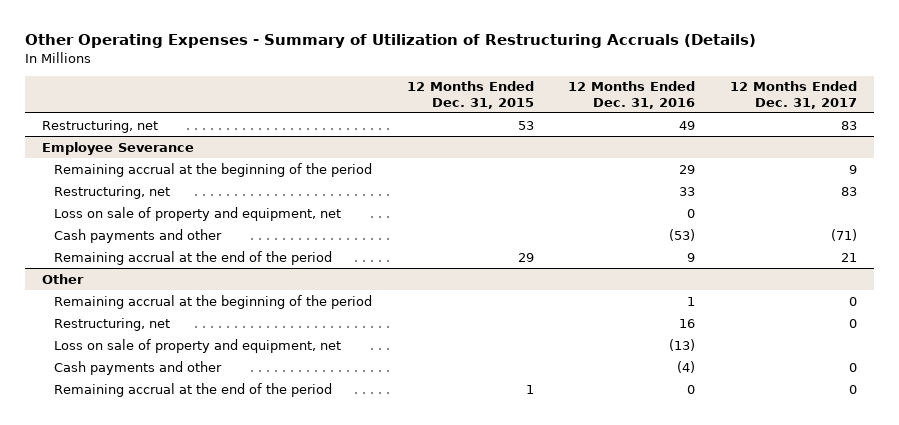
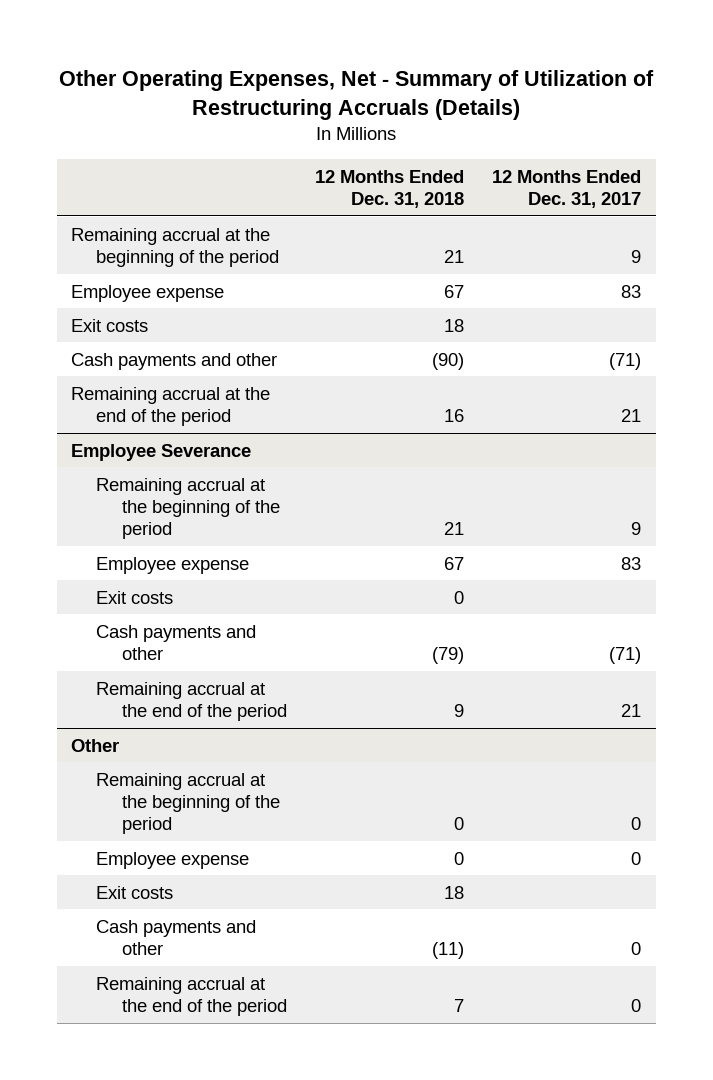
- Other Operating Expenses - Summary of Utilization of Restructuring Accruals (Details)
+ Other Operating Expenses, Net - Summary of Utilization of Restructuring Accruals (Details)
- | 12 Months Ended Dec. 31, 2015 | 12 Months Ended Dec. 31, 2016 | 12 Months Ended Dec. 31, 2017
+ | 12 Months Ended Dec. 31, 2018 | 12 Months Ended Dec. 31, 2017
- Restructuring, net | 53 | 49 | 83
+ Remaining accrual at the beginning of the period | 21 | 9
+ Employee expense | 67 | 83
+ Exit costs | 18 |
+ Cash payments and other | (90) | (71)
+ Remaining accrual at the end of the period | 16 | 21
@ Employee Severance
- Restructuring, net | | 33 | 83
- Loss on sale of property and equipment, net | | 0 |
+ Employee expense | 67 | 83
+ Exit costs | 0 |
@ Other
- Restructuring, net | | 16 | 0
- Loss on sale of property and equipment, net | | (13) |
+ Employee expense | 0 | 0
+ Exit costs | 18 |

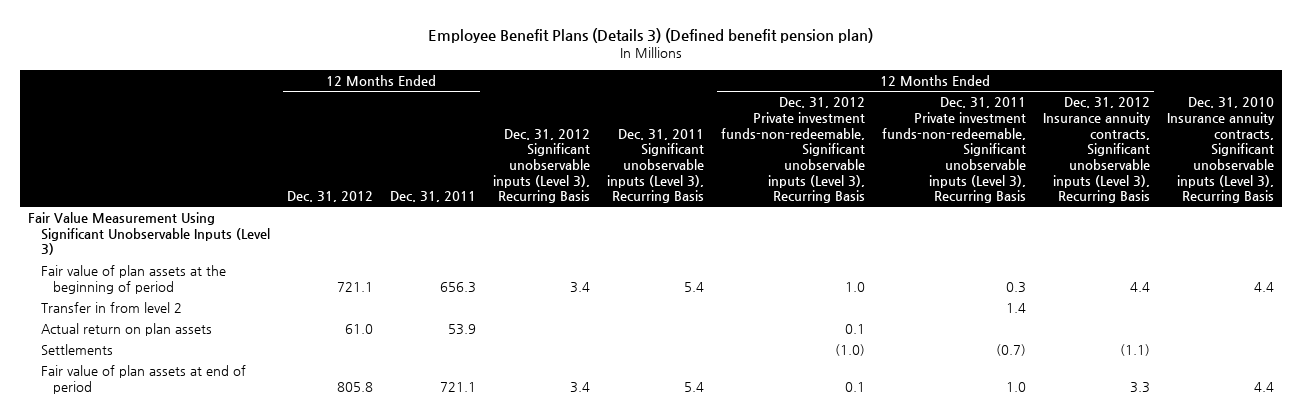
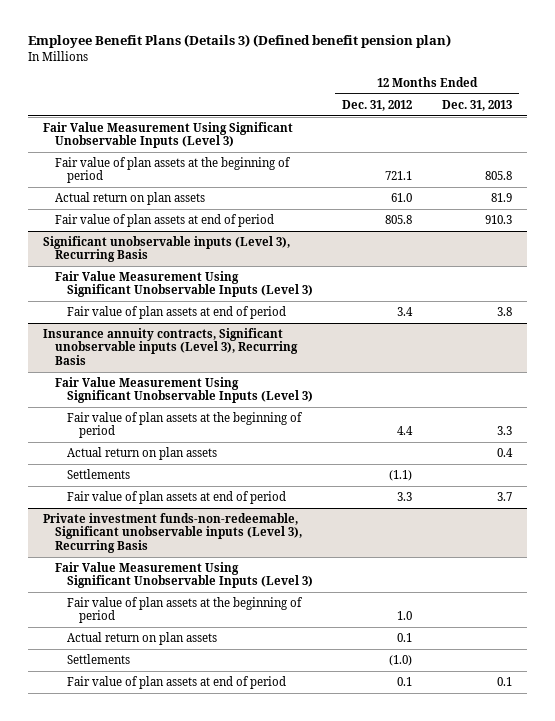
- | 12 Months Ended Dec. 31, 2012 | 12 Months Ended Dec. 31, 2011 | Dec. 31, 2012 Significant unobservable inputs (Level 3), Recurring Basis | Dec. 31, 2011 Significant unobservable inputs (Level 3), Recurring Basis | 12 Months Ended Dec. 31, 2012 Private investment funds-non-redeemable, Significant unobservable inputs (Level 3), Recurring Basis | 12 Months Ended Dec. 31, 2011 Private investment funds-non-redeemable, Significant unobservable inputs (Level 3), Recurring Basis | 12 Months Ended Dec. 31, 2012 Insurance annuity contracts, Significant unobservable inputs (Level 3), Recurring Basis | Dec. 31, 2010 Insurance annuity contracts, Significant unobservable inputs (Level 3), Recurring Basis
+ | 12 Months Ended Dec. 31, 2012 | 12 Months Ended Dec. 31, 2013
- Transfer in from level 2 | | | | | | 1.4 | |
- Settlements | | | | | (1.0) | (0.7) | (1.1) |
+ Significant unobservable inputs (Level 3), Recurring Basis
+ Fair Value Measurement Using Significant Unobservable Inputs (Level 3)
+ Fair value of plan assets at end of period | 3.4 | 3.8
+ Insurance annuity contracts, Significant unobservable inputs (Level 3), Recurring Basis
+ Fair Value Measurement Using Significant Unobservable Inputs (Level 3)
+ Fair value of plan assets at the beginning of period | 4.4 | 3.3
+ Actual return on plan assets | | 0.4
+ Settlements | (1.1) |
+ Fair value of plan assets at end of period | 3.3 | 3.7
+ Private investment funds-non-redeemable, Significant unobservable inputs (Level 3), Recurring Basis
+ Fair Value Measurement Using Significant Unobservable Inputs (Level 3)
+ Fair value of plan assets at the beginning of period | 1.0 |
+ Actual return on plan assets | 0.1 |
+ Settlements | (1.0) |
+ Fair value of plan assets at end of period | 0.1 | 0.1

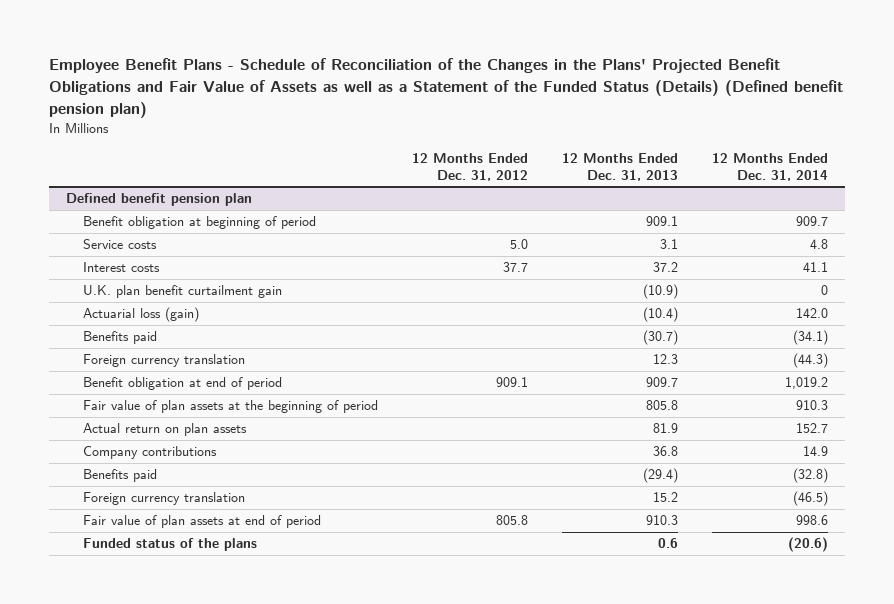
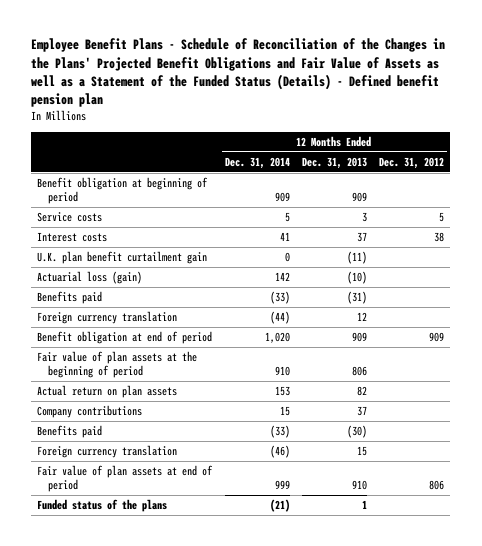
- Employee Benefit Plans - Schedule of Reconciliation of the Changes in the Plans' Projected Benefit Obligations and Fair Value of Assets as well as a Statement of the Funded Status (Details) (Defined benefit pension plan)
+ Employee Benefit Plans - Schedule of Reconciliation of the Changes in the Plans' Projected Benefit Obligations and Fair Value of Assets as well as a Statement of the Funded Status (Details) - Defined benefit pension plan
- | 12 Months Ended Dec. 31, 2012 | 12 Months Ended Dec. 31, 2013 | 12 Months Ended Dec. 31, 2014
+ | 12 Months Ended Dec. 31, 2014 | 12 Months Ended Dec. 31, 2013 | 12 Months Ended Dec. 31, 2012
- Defined benefit pension plan
- Benefit obligation at beginning of period | | 909.1 | 909.7
- Service costs | 5.0 | 3.1 | 4.8
- Interest costs | 37.7 | 37.2 | 41.1
- U.K. plan benefit curtailment gain | | (10.9) | 0
- Actuarial loss (gain) | | (10.4) | 142.0
- Benefits paid | | (30.7) | (34.1)
- Foreign currency translation | | 12.3 | (44.3)
- Benefit obligation at end of period | 909.1 | 909.7 | 1,019.2
- Fair value of plan assets at the beginning of period | | 805.8 | 910.3
- Actual return on plan assets | | 81.9 | 152.7
- Company contributions | | 36.8 | 14.9
- Benefits paid | | (29.4) | (32.8)
- Foreign currency translation | | 15.2 | (46.5)
- Fair value of plan assets at end of period | 805.8 | 910.3 | 998.6
- Funded status of the plans | | 0.6 | (20.6)
+ Benefit obligation at beginning of period | 909 | 909 |
+ Service costs | 5 | 3 | 5
+ Interest costs | 41 | 37 | 38
+ U.K. plan benefit curtailment gain | 0 | (11) |
+ Actuarial loss (gain) | 142 | (10) |
+ Benefits paid | (33) | (31) |
+ Foreign currency translation | (44) | 12 |
+ Benefit obligation at end of period | 1,020 | 909 | 909
+ Fair value of plan assets at the beginning of period | 910 | 806 |
+ Actual return on plan assets | 153 | 82 |
+ Company contributions | 15 | 37 |
+ Benefits paid | (33) | (30) |
+ Foreign currency translation | (46) | 15 |
+ Fair value of plan assets at end of period | 999 | 910 | 806
+ Funded status of the plans | (21) | 1 |

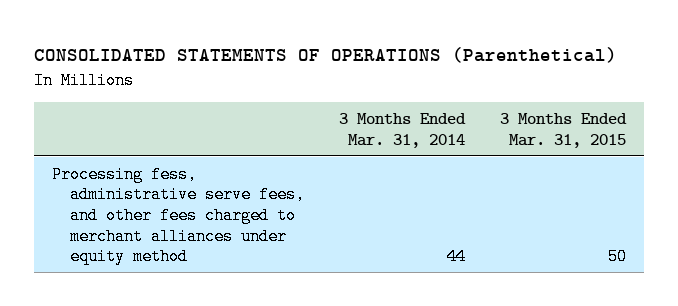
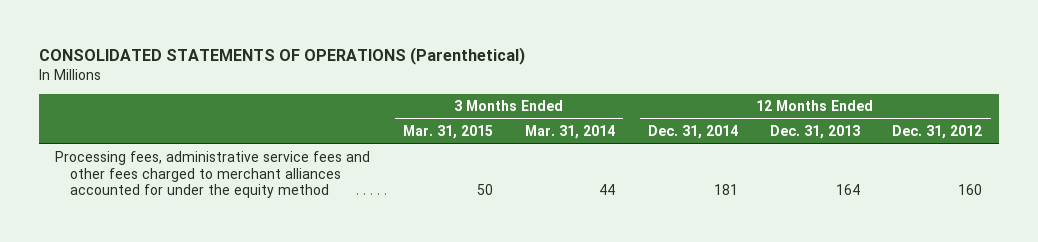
- | 3 Months Ended Mar. 31, 2014 | 3 Months Ended Mar. 31, 2015
+ | 3 Months Ended Mar. 31, 2015 | 3 Months Ended Mar. 31, 2014 | 12 Months Ended Dec. 31, 2014 | 12 Months Ended Dec. 31, 2013 | 12 Months Ended Dec. 31, 2012
- Processing fess, administrative serve fees, and other fees charged to merchant alliances under equity method | 44 | 50
+ Processing fees, administrative service fees and other fees charged to merchant alliances accounted for under the equity method | 50 | 44 | 181 | 164 | 160

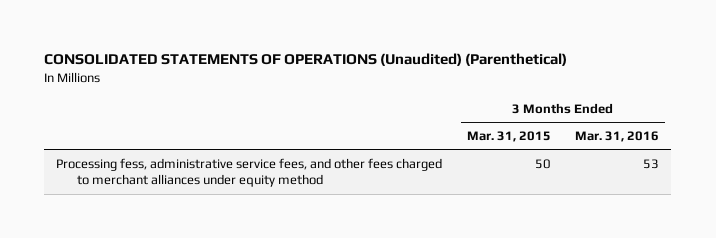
- CONSOLIDATED STATEMENTS OF OPERATIONS (Parenthetical)
+ CONSOLIDATED STATEMENTS OF OPERATIONS (Unaudited) (Parenthetical)
- | 3 Months Ended Mar. 31, 2015 | 3 Months Ended Mar. 31, 2014 | 12 Months Ended Dec. 31, 2014 | 12 Months Ended Dec. 31, 2013 | 12 Months Ended Dec. 31, 2012
+ | 3 Months Ended Mar. 31, 2015 | 3 Months Ended Mar. 31, 2016
- Processing fees, administrative service fees and other fees charged to merchant alliances accounted for under the equity method | 50 | 44 | 181 | 164 | 160
+ Processing fess, administrative service fees, and other fees charged to merchant alliances under equity method | 50 | 53

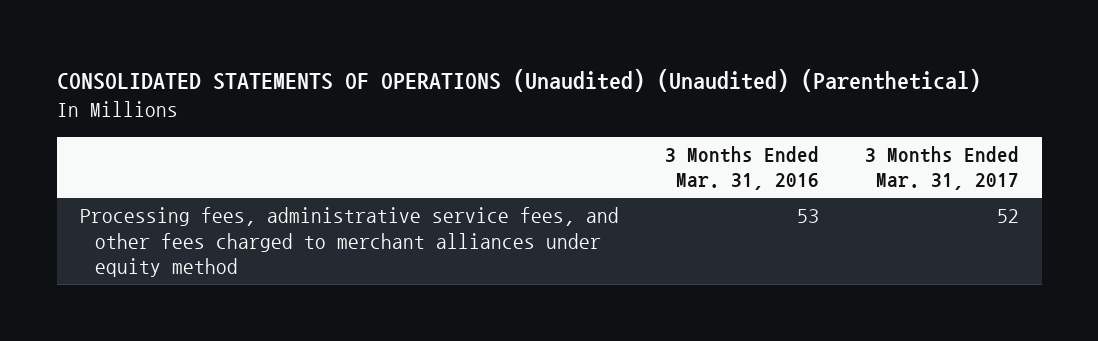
- CONSOLIDATED STATEMENTS OF OPERATIONS (Unaudited) (Parenthetical)
+ CONSOLIDATED STATEMENTS OF OPERATIONS (Unaudited) (Unaudited) (Parenthetical)
- | 3 Months Ended Mar. 31, 2015 | 3 Months Ended Mar. 31, 2016
+ | 3 Months Ended Mar. 31, 2016 | 3 Months Ended Mar. 31, 2017
- Processing fess, administrative service fees, and other fees charged to merchant alliances under equity method | 50 | 53
+ Processing fees, administrative service fees, and other fees charged to merchant alliances under equity method | 53 | 52

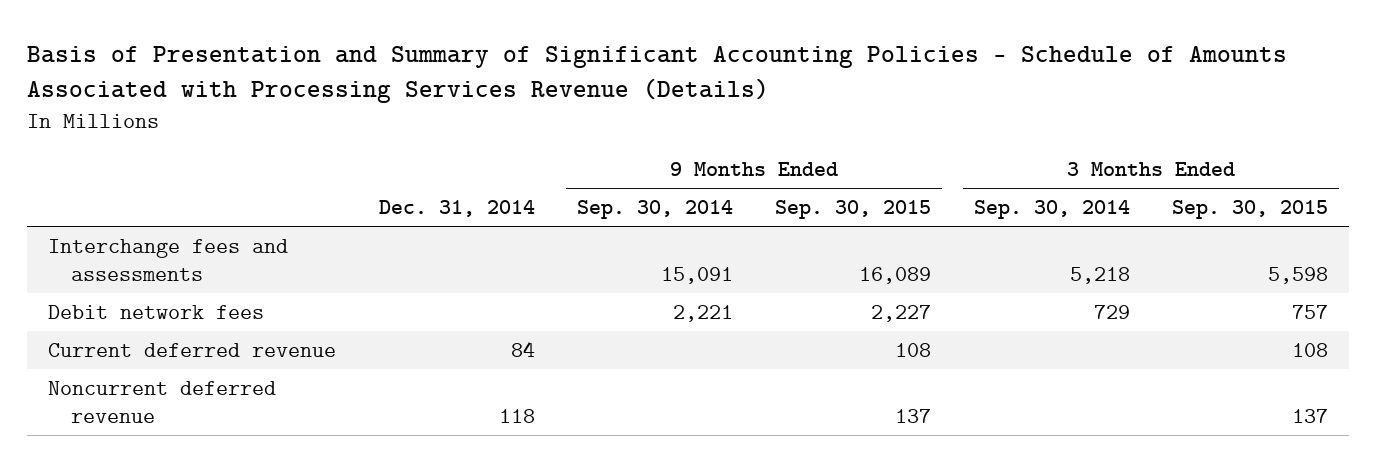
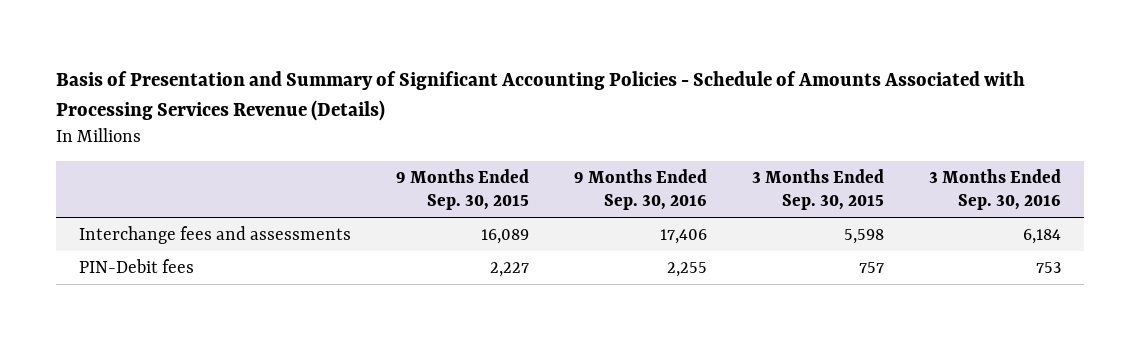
- | Dec. 31, 2014 | 9 Months Ended Sep. 30, 2014 | 9 Months Ended Sep. 30, 2015 | 3 Months Ended Sep. 30, 2014 | 3 Months Ended Sep. 30, 2015
+ | 9 Months Ended Sep. 30, 2015 | 9 Months Ended Sep. 30, 2016 | 3 Months Ended Sep. 30, 2015 | 3 Months Ended Sep. 30, 2016
- Debit network fees | | 2,221 | 2,227 | 729 | 757
- Current deferred revenue | 84 | | 108 | | 108
- Noncurrent deferred revenue | 118 | | 137 | | 137
+ PIN-Debit fees | 2,227 | 2,255 | 757 | 753

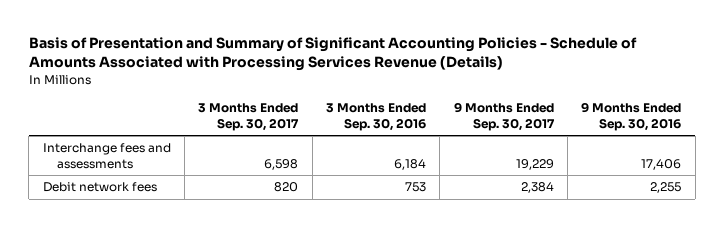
- | 9 Months Ended Sep. 30, 2015 | 9 Months Ended Sep. 30, 2016 | 3 Months Ended Sep. 30, 2015 | 3 Months Ended Sep. 30, 2016
+ | 3 Months Ended Sep. 30, 2017 | 3 Months Ended Sep. 30, 2016 | 9 Months Ended Sep. 30, 2017 | 9 Months Ended Sep. 30, 2016
- PIN-Debit fees | 2,227 | 2,255 | 757 | 753
+ Debit network fees | 820 | 753 | 2,384 | 2,255

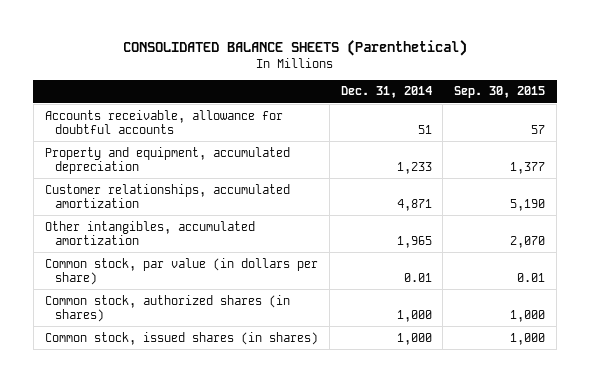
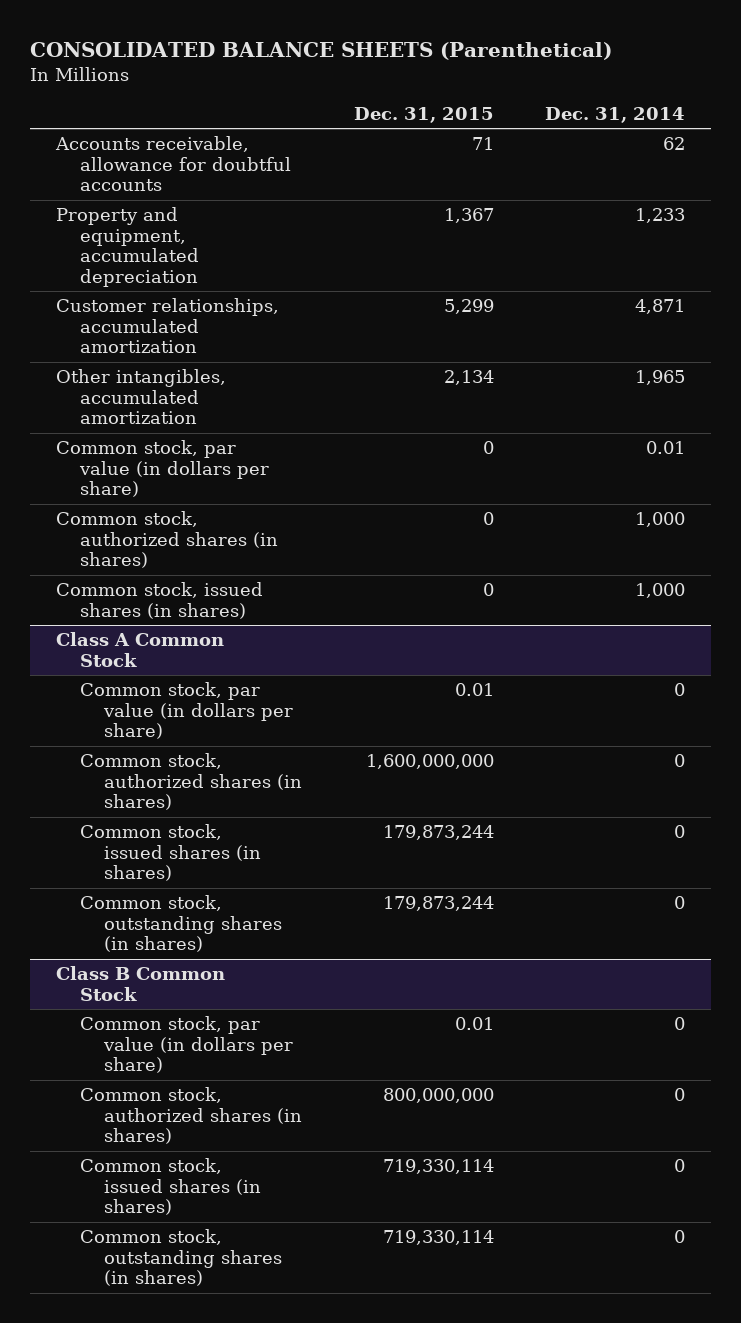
- | Dec. 31, 2014 | Sep. 30, 2015
+ | Dec. 31, 2015 | Dec. 31, 2014
- Accounts receivable, allowance for doubtful accounts | 51 | 57
+ Accounts receivable, allowance for doubtful accounts | 71 | 62
+ Class A Common Stock
+ Common stock, par value (in dollars per share) | 0.01 | 0
+ Common stock, authorized shares (in shares) | 1,600,000,000 | 0
+ Common stock, issued shares (in shares) | 179,873,244 | 0
+ Common stock, outstanding shares (in shares) | 179,873,244 | 0
+ Class B Common Stock
+ Common stock, par value (in dollars per share) | 0.01 | 0
+ Common stock, authorized shares (in shares) | 800,000,000 | 0
+ Common stock, issued shares (in shares) | 719,330,114 | 0
+ Common stock, outstanding shares (in shares) | 719,330,114 | 0

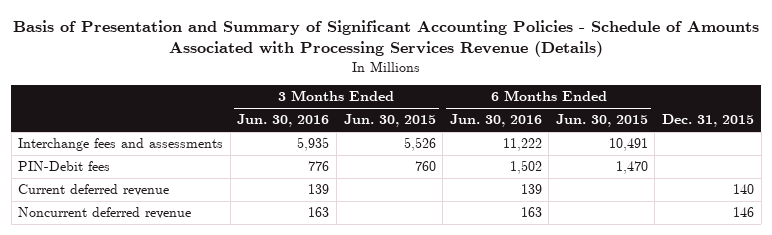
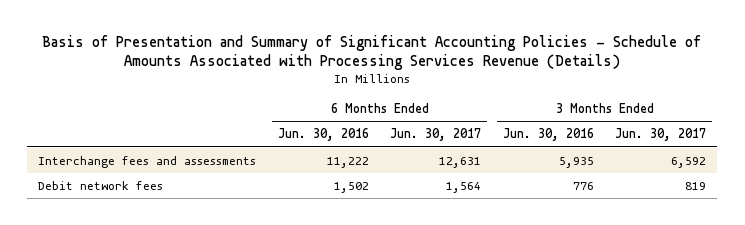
- | 3 Months Ended Jun. 30, 2016 | 3 Months Ended Jun. 30, 2015 | 6 Months Ended Jun. 30, 2016 | 6 Months Ended Jun. 30, 2015 | Dec. 31, 2015
+ | 6 Months Ended Jun. 30, 2016 | 6 Months Ended Jun. 30, 2017 | 3 Months Ended Jun. 30, 2016 | 3 Months Ended Jun. 30, 2017
- PIN-Debit fees | 776 | 760 | 1,502 | 1,470 |
- Current deferred revenue | 139 | | 139 | | 140
- Noncurrent deferred revenue | 163 | | 163 | | 146
+ Debit network fees | 1,502 | 1,564 | 776 | 819

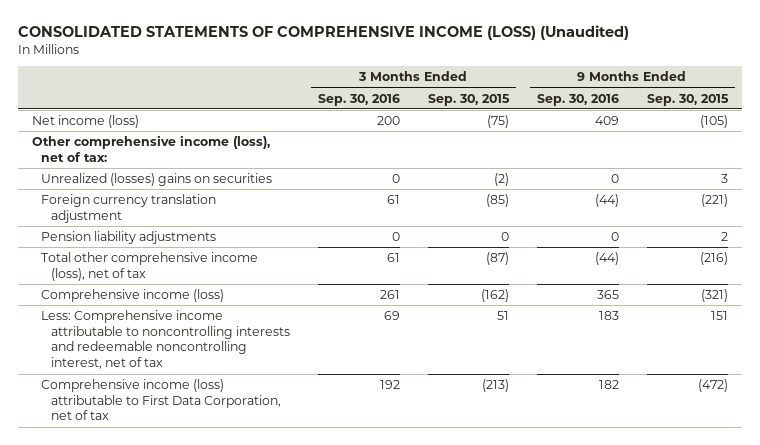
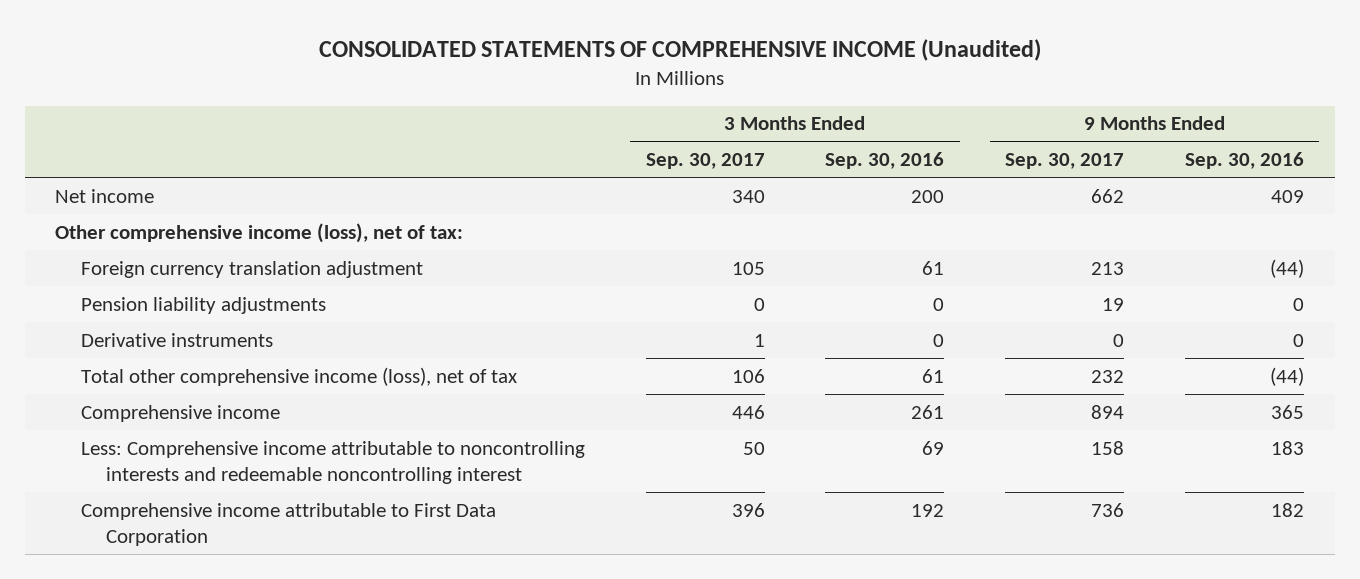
- CONSOLIDATED STATEMENTS OF COMPREHENSIVE INCOME (LOSS) (Unaudited)
+ CONSOLIDATED STATEMENTS OF COMPREHENSIVE INCOME (Unaudited)
- | 3 Months Ended Sep. 30, 2016 | 3 Months Ended Sep. 30, 2015 | 9 Months Ended Sep. 30, 2016 | 9 Months Ended Sep. 30, 2015
+ | 3 Months Ended Sep. 30, 2017 | 3 Months Ended Sep. 30, 2016 | 9 Months Ended Sep. 30, 2017 | 9 Months Ended Sep. 30, 2016
- Net income (loss) | 200 | (75) | 409 | (105)
+ Net income | 340 | 200 | 662 | 409
- Unrealized (losses) gains on securities | 0 | (2) | 0 | 3
+ Derivative instruments | 1 | 0 | 0 | 0
- Comprehensive income (loss) | 261 | (162) | 365 | (321)
- Less: Comprehensive income attributable to noncontrolling interests and redeemable noncontrolling interest, net of tax | 69 | 51 | 183 | 151
- Comprehensive income (loss) attributable to First Data Corporation, net of tax | 192 | (213) | 182 | (472)
+ Comprehensive income | 446 | 261 | 894 | 365
+ Less: Comprehensive income attributable to noncontrolling interests and redeemable noncontrolling interest | 50 | 69 | 158 | 183
+ Comprehensive income attributable to First Data Corporation | 396 | 192 | 736 | 182

